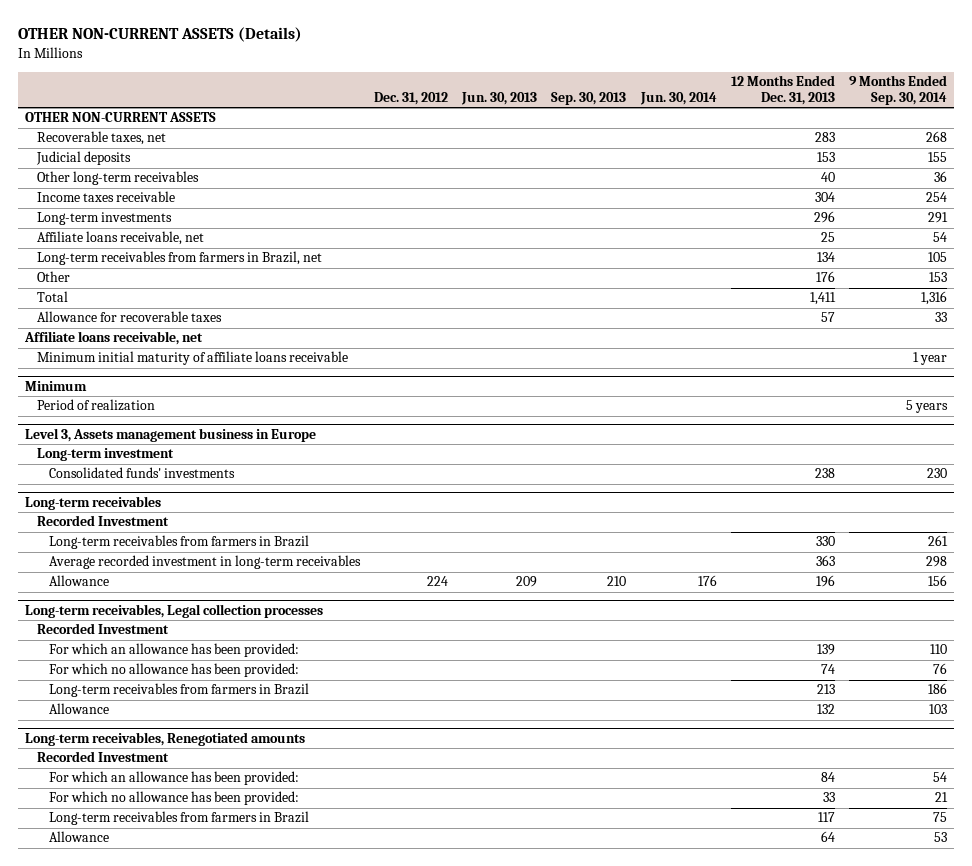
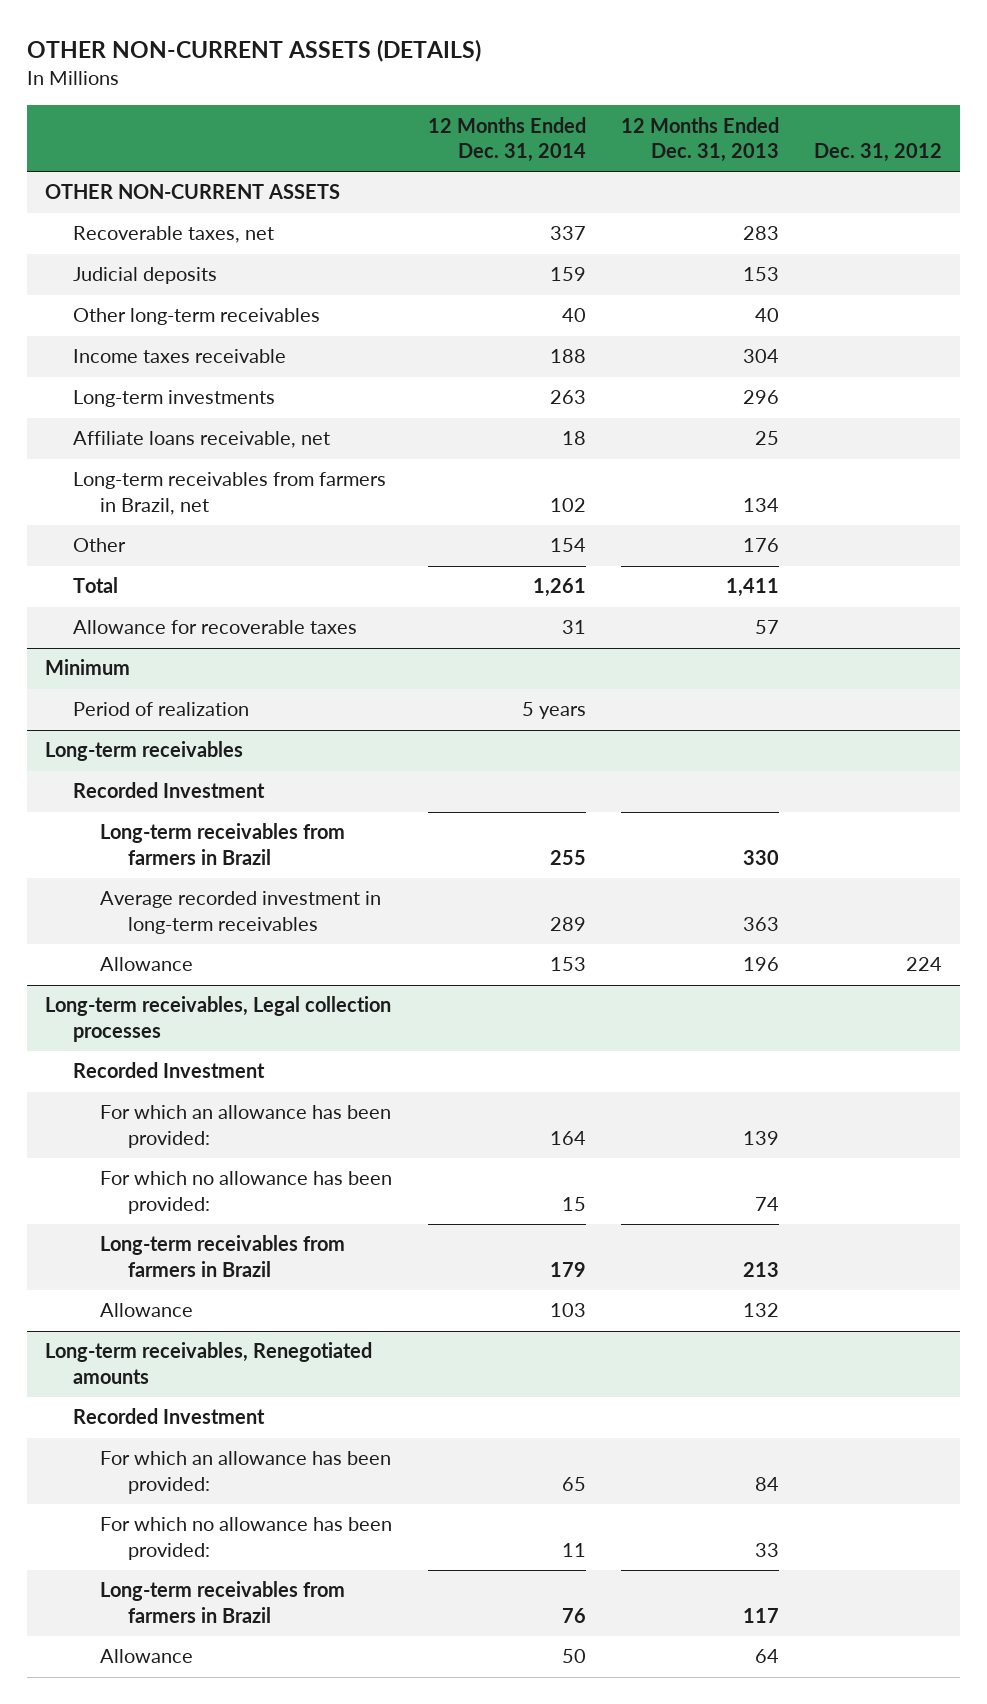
- OTHER NON-CURRENT ASSETS (Details)
+ OTHER NON-CURRENT ASSETS (DETAILS)
- | Dec. 31, 2012 | Jun. 30, 2013 | Sep. 30, 2013 | Jun. 30, 2014 | 12 Months Ended Dec. 31, 2013 | 9 Months Ended Sep. 30, 2014
+ | 12 Months Ended Dec. 31, 2014 | 12 Months Ended Dec. 31, 2013 | Dec. 31, 2012
- Affiliate loans receivable, net
- Minimum initial maturity of affiliate loans receivable | | | | | | 1 year
- Level 3, Assets management business in Europe
- Long-term investment
- Consolidated funds' investments | | | | | 238 | 230

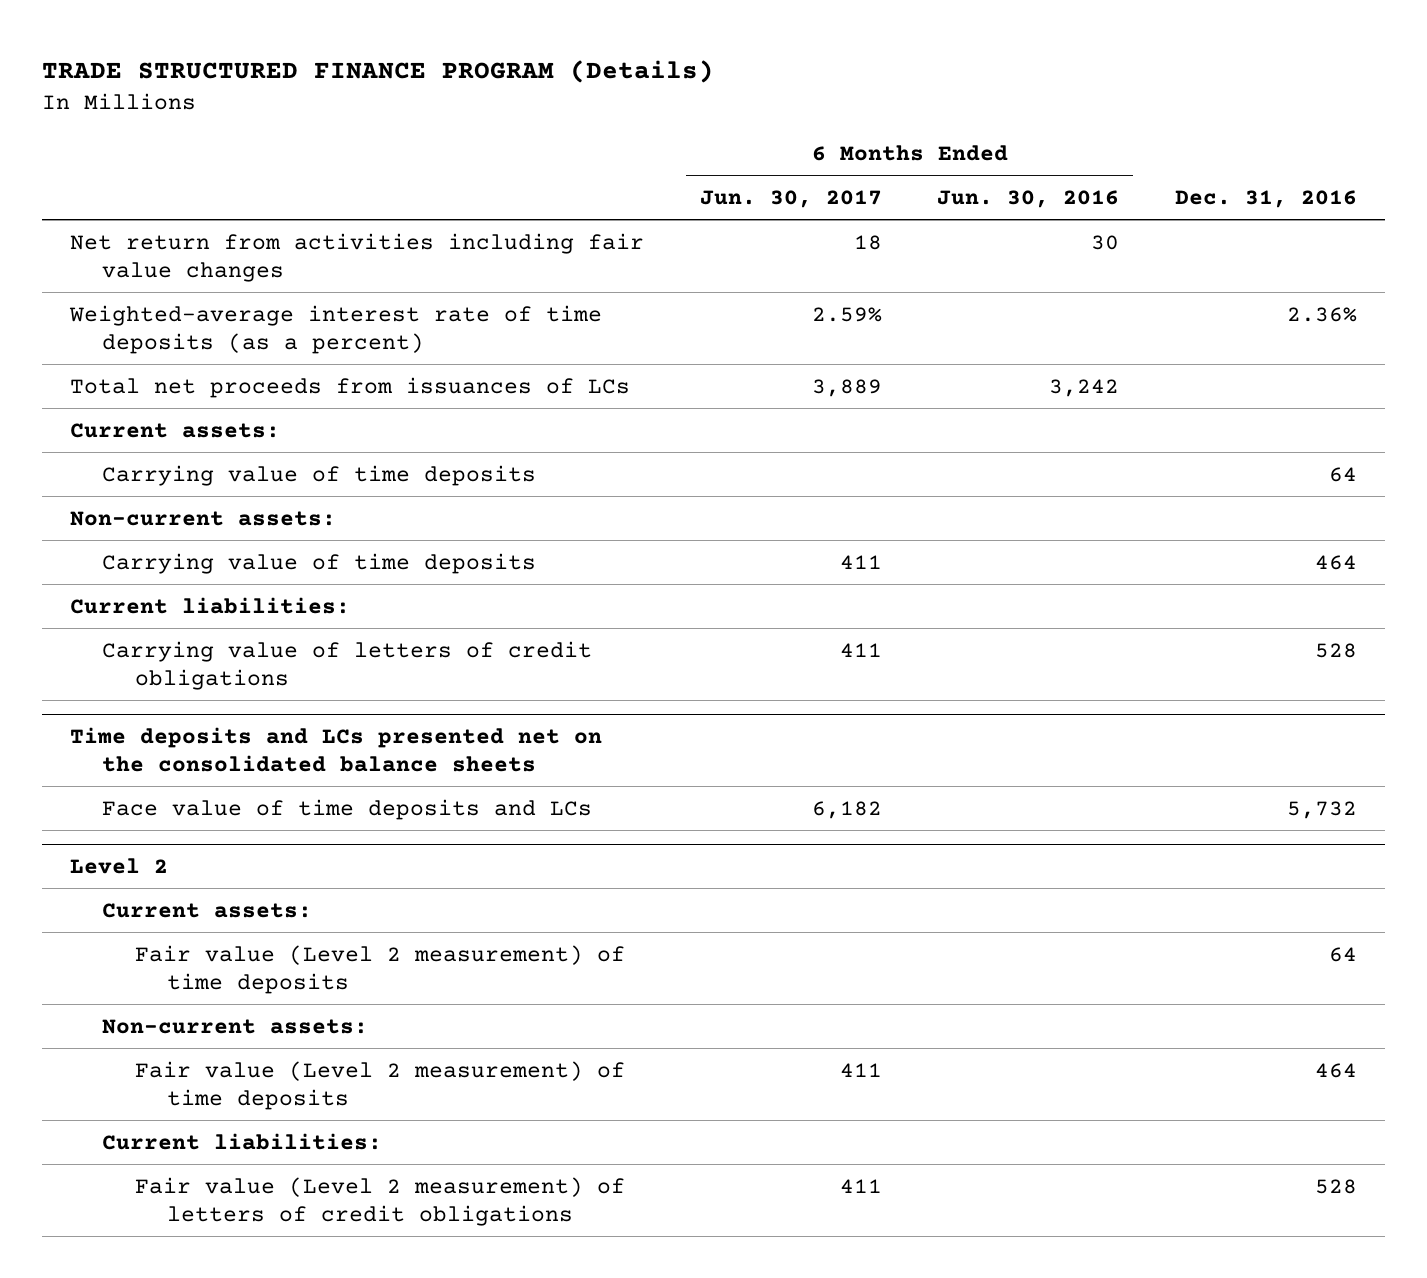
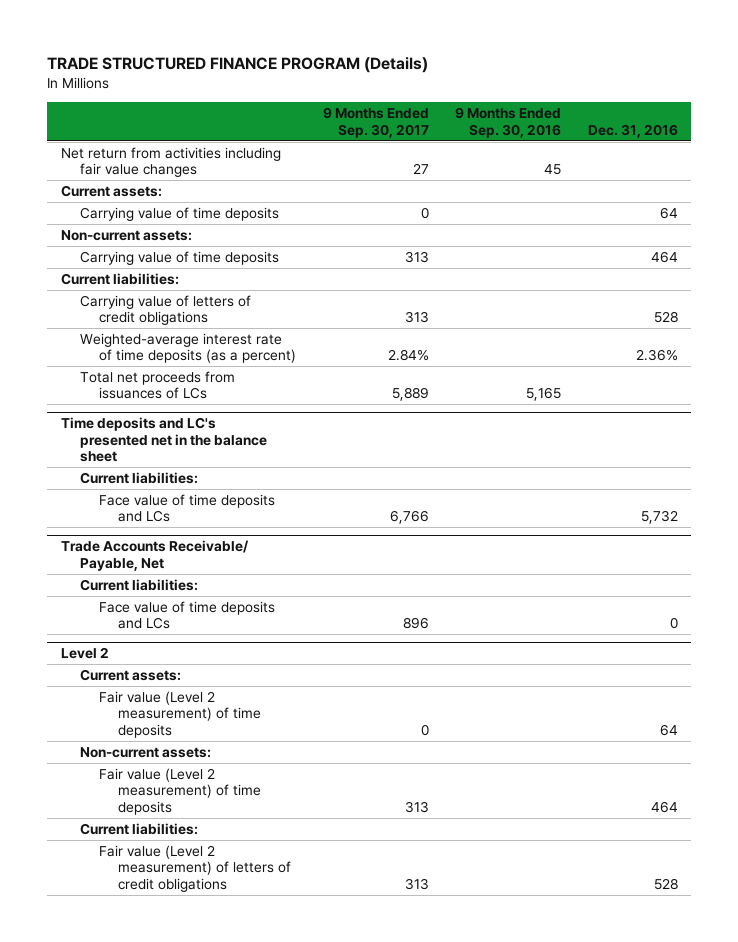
- | 6 Months Ended Jun. 30, 2017 | 6 Months Ended Jun. 30, 2016 | Dec. 31, 2016
+ | 9 Months Ended Sep. 30, 2017 | 9 Months Ended Sep. 30, 2016 | Dec. 31, 2016
- Time deposits and LCs presented net on the consolidated balance sheets
moved down: Weighted-average interest rate of time deposits (as a percent) | 2.84% | | 2.36%
moved down: Total net proceeds from issuances of LCs | 5,889 | 5,165 |
+ Time deposits and LC's presented net in the balance sheet
+ Current liabilities:
+ Trade Accounts Receivable/ Payable, Net
+ Current liabilities:
+ Face value of time deposits and LCs | 896 | | 0

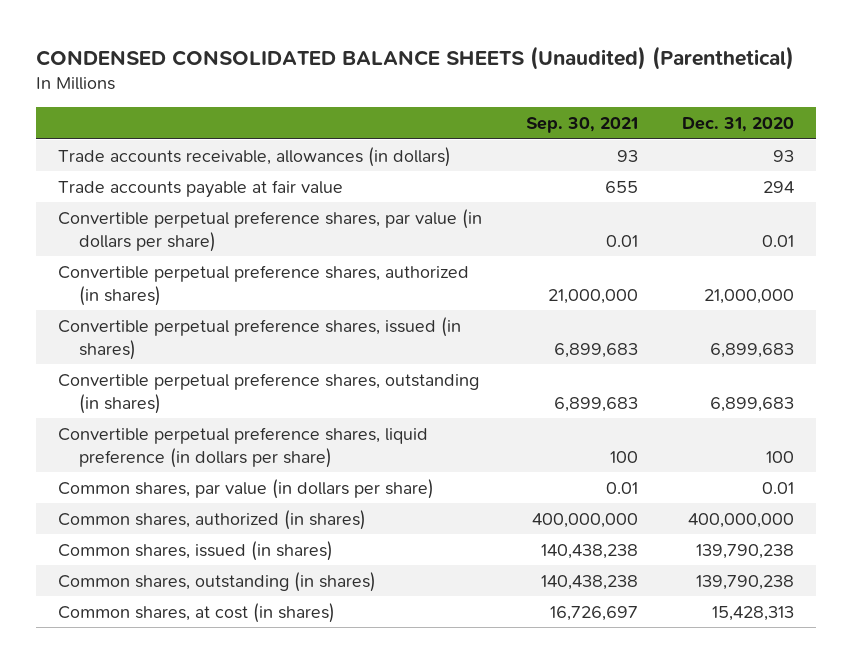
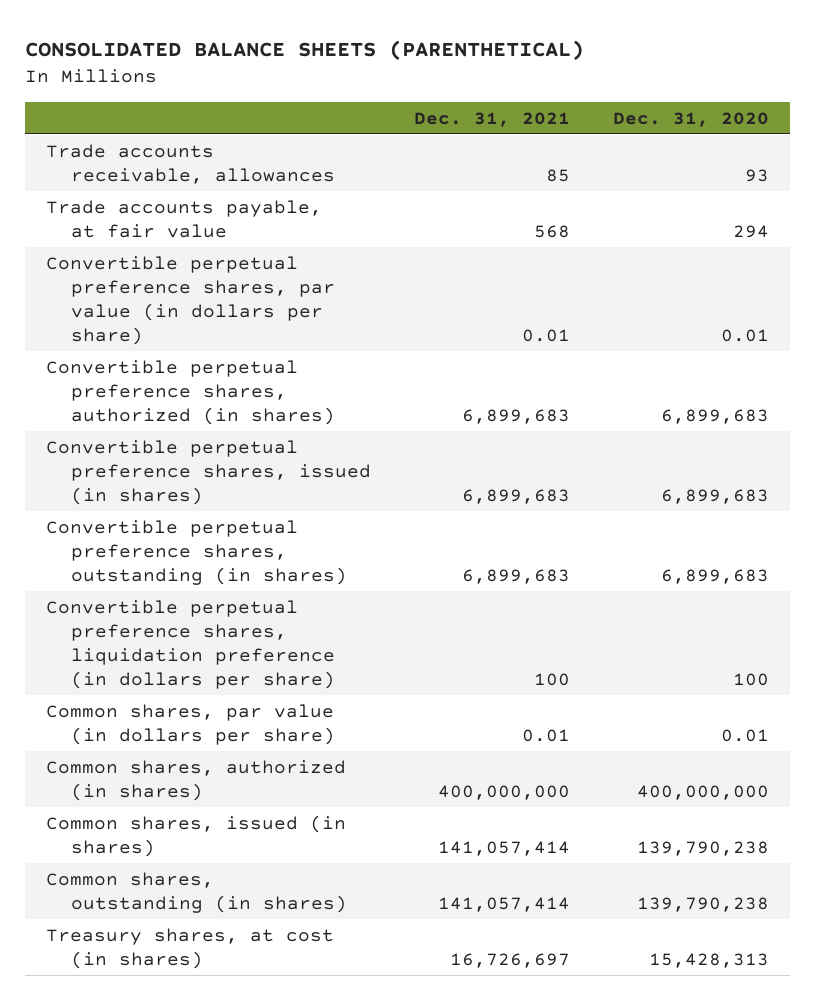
- CONDENSED CONSOLIDATED BALANCE SHEETS (Unaudited) (Parenthetical)
+ CONSOLIDATED BALANCE SHEETS (PARENTHETICAL)
- | Sep. 30, 2021 | Dec. 31, 2020
+ | Dec. 31, 2021 | Dec. 31, 2020
- Trade accounts receivable, allowances (in dollars) | 93 | 93
- Trade accounts payable at fair value | 655 | 294
+ Trade accounts receivable, allowances | 85 | 93
+ Trade accounts payable, at fair value | 568 | 294
- Convertible perpetual preference shares, authorized (in shares) | 21,000,000 | 21,000,000
+ Convertible perpetual preference shares, authorized (in shares) | 6,899,683 | 6,899,683
- Convertible perpetual preference shares, liquid preference (in dollars per share) | 100 | 100
+ Convertible perpetual preference shares, liquidation preference (in dollars per share) | 100 | 100
- Common shares, at cost (in shares) | 16,726,697 | 15,428,313
+ Treasury shares, at cost (in shares) | 16,726,697 | 15,428,313

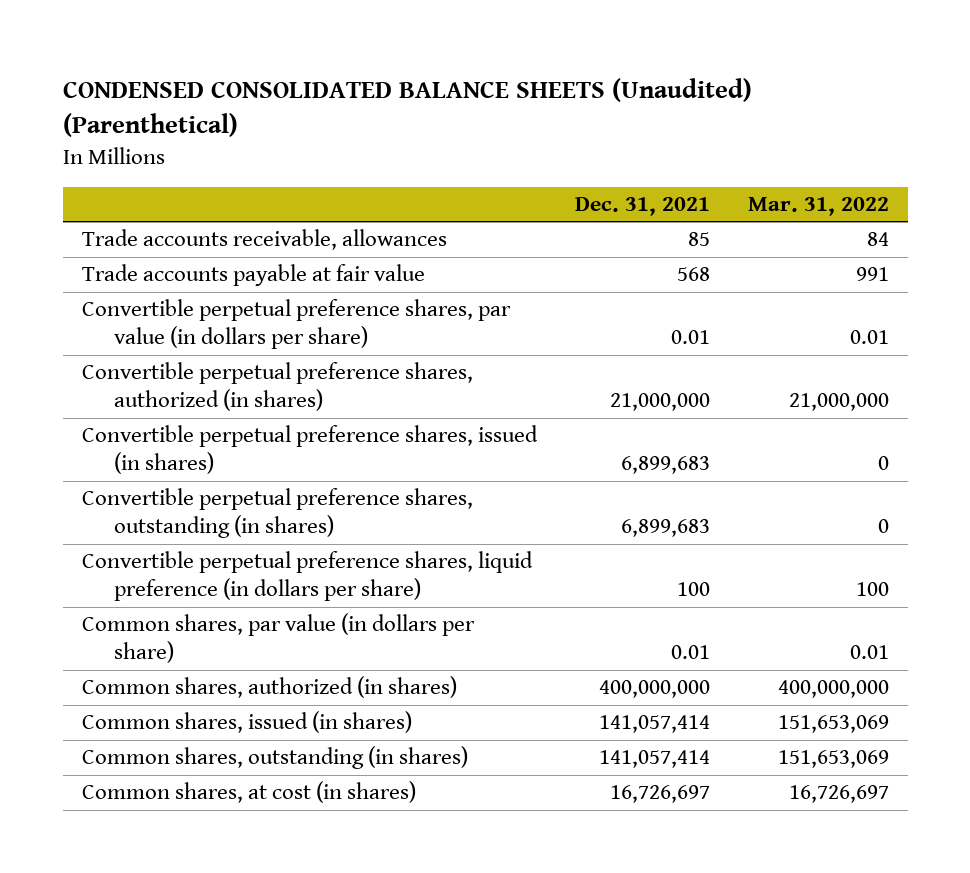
- CONSOLIDATED BALANCE SHEETS (PARENTHETICAL)
+ CONDENSED CONSOLIDATED BALANCE SHEETS (Unaudited) (Parenthetical)
- | Dec. 31, 2021 | Dec. 31, 2020
+ | Dec. 31, 2021 | Mar. 31, 2022
- Trade accounts payable, at fair value | 568 | 294
+ Trade accounts payable at fair value | 568 | 991
- Convertible perpetual preference shares, authorized (in shares) | 6,899,683 | 6,899,683
+ Convertible perpetual preference shares, authorized (in shares) | 21,000,000 | 21,000,000
- Convertible perpetual preference shares, liquidation preference (in dollars per share) | 100 | 100
+ Convertible perpetual preference shares, liquid preference (in dollars per share) | 100 | 100
- Treasury shares, at cost (in shares) | 16,726,697 | 15,428,313
+ Common shares, at cost (in shares) | 16,726,697 | 16,726,697

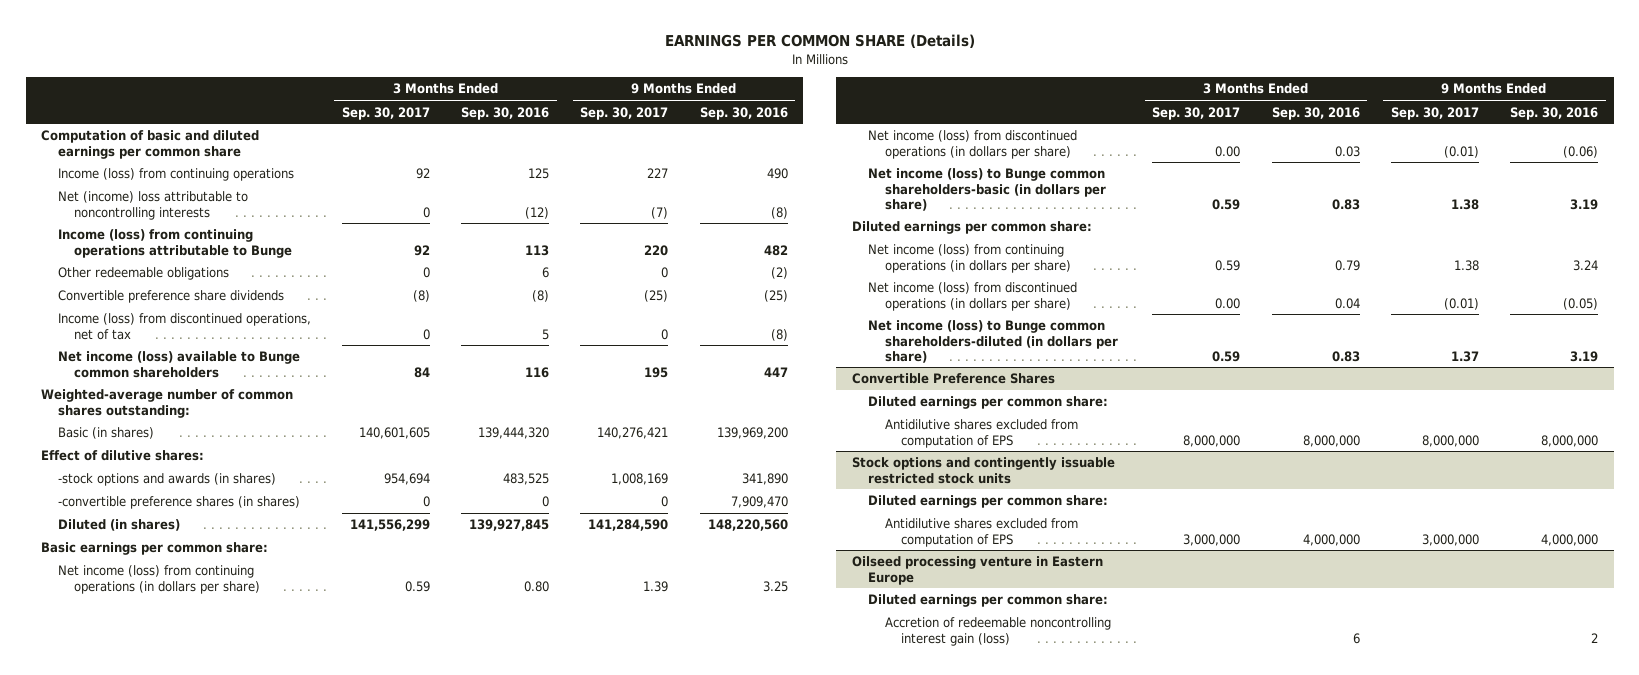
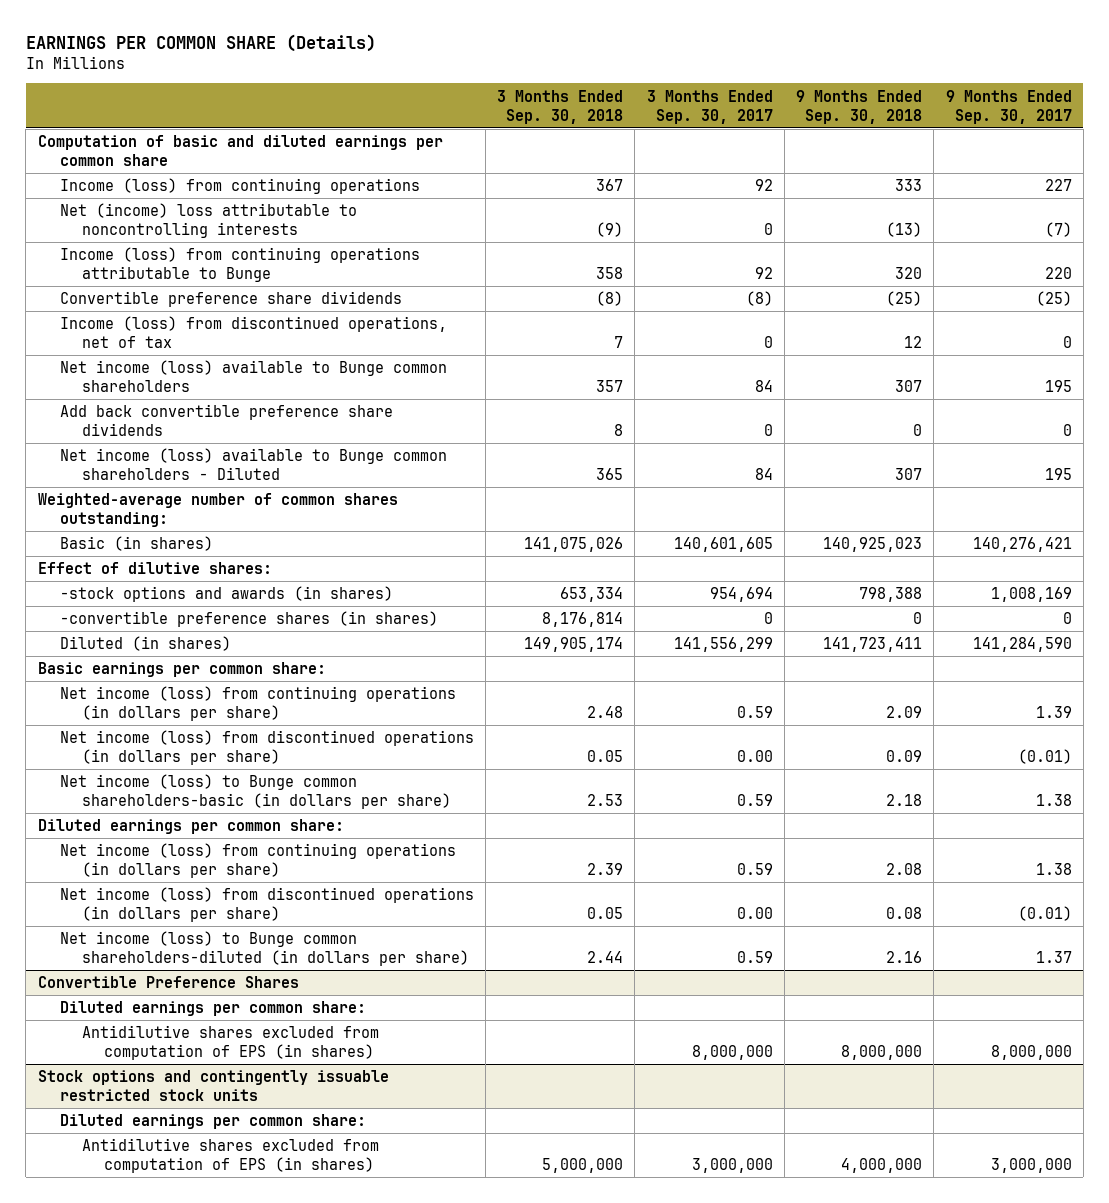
- | 3 Months Ended Sep. 30, 2017 | 3 Months Ended Sep. 30, 2016 | 9 Months Ended Sep. 30, 2017 | 9 Months Ended Sep. 30, 2016
+ | 3 Months Ended Sep. 30, 2018 | 3 Months Ended Sep. 30, 2017 | 9 Months Ended Sep. 30, 2018 | 9 Months Ended Sep. 30, 2017
- Other redeemable obligations | 0 | 6 | 0 | (2)
+ Add back convertible preference share dividends | 8 | 0 | 0 | 0
+ Net income (loss) available to Bunge common shareholders - Diluted | 365 | 84 | 307 | 195
@ Convertible Preference Shares
- Antidilutive shares excluded from computation of EPS | 8,000,000 | 8,000,000 | 8,000,000 | 8,000,000
+ Antidilutive shares excluded from computation of EPS (in shares) | | 8,000,000 | 8,000,000 | 8,000,000
@ Stock options and contingently issuable restricted stock units
- Antidilutive shares excluded from computation of EPS | 3,000,000 | 4,000,000 | 3,000,000 | 4,000,000
- Oilseed processing venture in Eastern Europe
- Diluted earnings per common share:
- Accretion of redeemable noncontrolling interest gain (loss) | | 6 | | 2
@ Stock options and contingently issuable restricted stock units
+ Antidilutive shares excluded from computation of EPS (in shares) | 5,000,000 | 3,000,000 | 4,000,000 | 3,000,000

